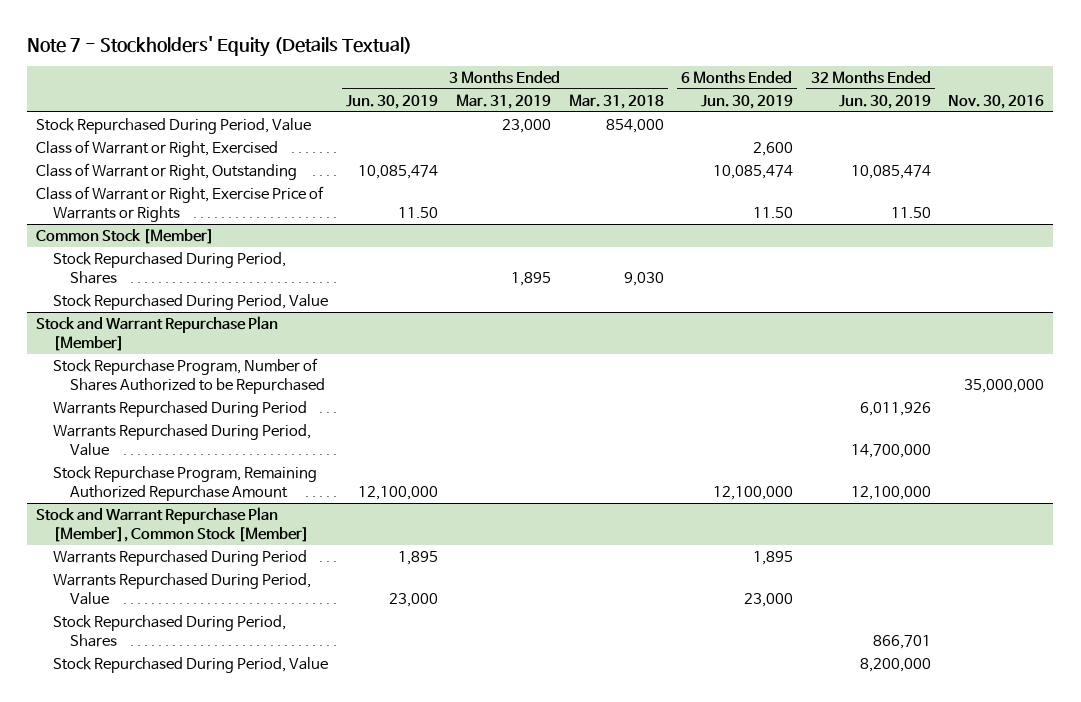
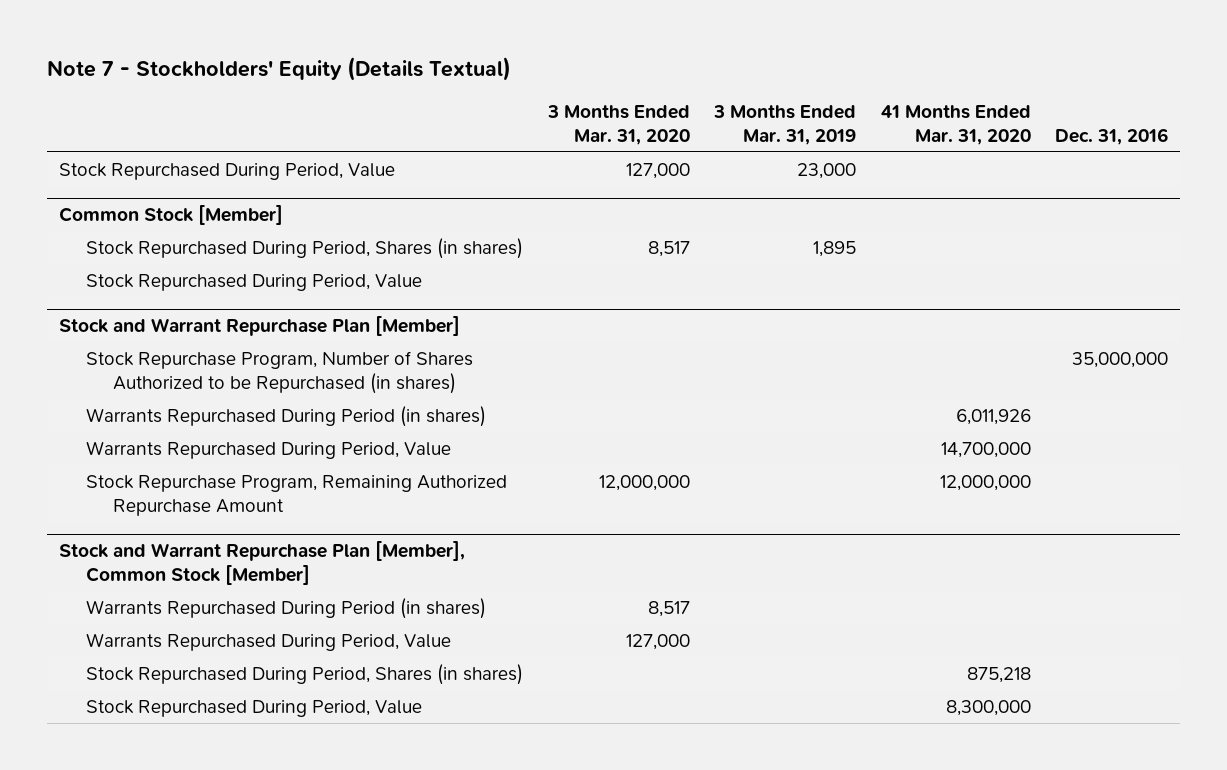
- | 3 Months Ended Jun. 30, 2019 | 3 Months Ended Mar. 31, 2019 | 3 Months Ended Mar. 31, 2018 | 6 Months Ended Jun. 30, 2019 | 32 Months Ended Jun. 30, 2019 | Nov. 30, 2016
+ | 3 Months Ended Mar. 31, 2020 | 3 Months Ended Mar. 31, 2019 | 41 Months Ended Mar. 31, 2020 | Dec. 31, 2016
- Class of Warrant or Right, Exercised | | | | 2,600 | |
- Class of Warrant or Right, Outstanding | 10,085,474 | | | 10,085,474 | 10,085,474 |
- Class of Warrant or Right, Exercise Price of Warrants or Rights | 11.50 | | | 11.50 | 11.50 |
@ Common Stock [Member]
- Stock Repurchased During Period, Shares | | 1,895 | 9,030 | | |
+ Stock Repurchased During Period, Shares (in shares) | 8,517 | 1,895 | |
@ Stock and Warrant Repurchase Plan [Member]
- Stock Repurchase Program, Number of Shares Authorized to be Repurchased | | | | | | 35,000,000
- Warrants Repurchased During Period | | | | | 6,011,926 |
+ Stock Repurchase Program, Number of Shares Authorized to be Repurchased (in shares) | | | | 35,000,000
+ Warrants Repurchased During Period (in shares) | | | 6,011,926 |
@ Stock and Warrant Repurchase Plan [Member], Common Stock [Member]
- Warrants Repurchased During Period | 1,895 | | | 1,895 | |
+ Warrants Repurchased During Period (in shares) | 8,517 | | |
- Stock Repurchased During Period, Shares | | | | | 866,701 |
+ Stock Repurchased During Period, Shares (in shares) | | | 875,218 |

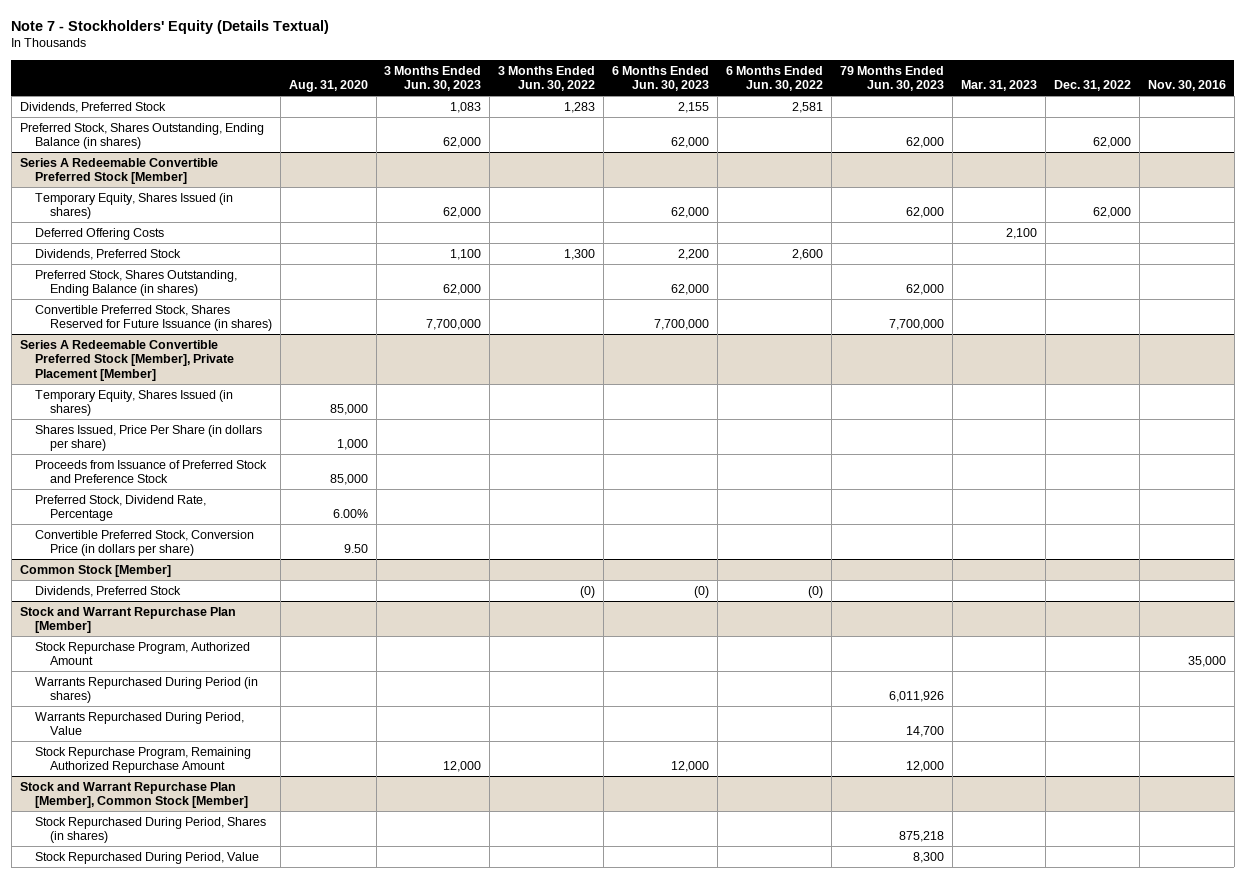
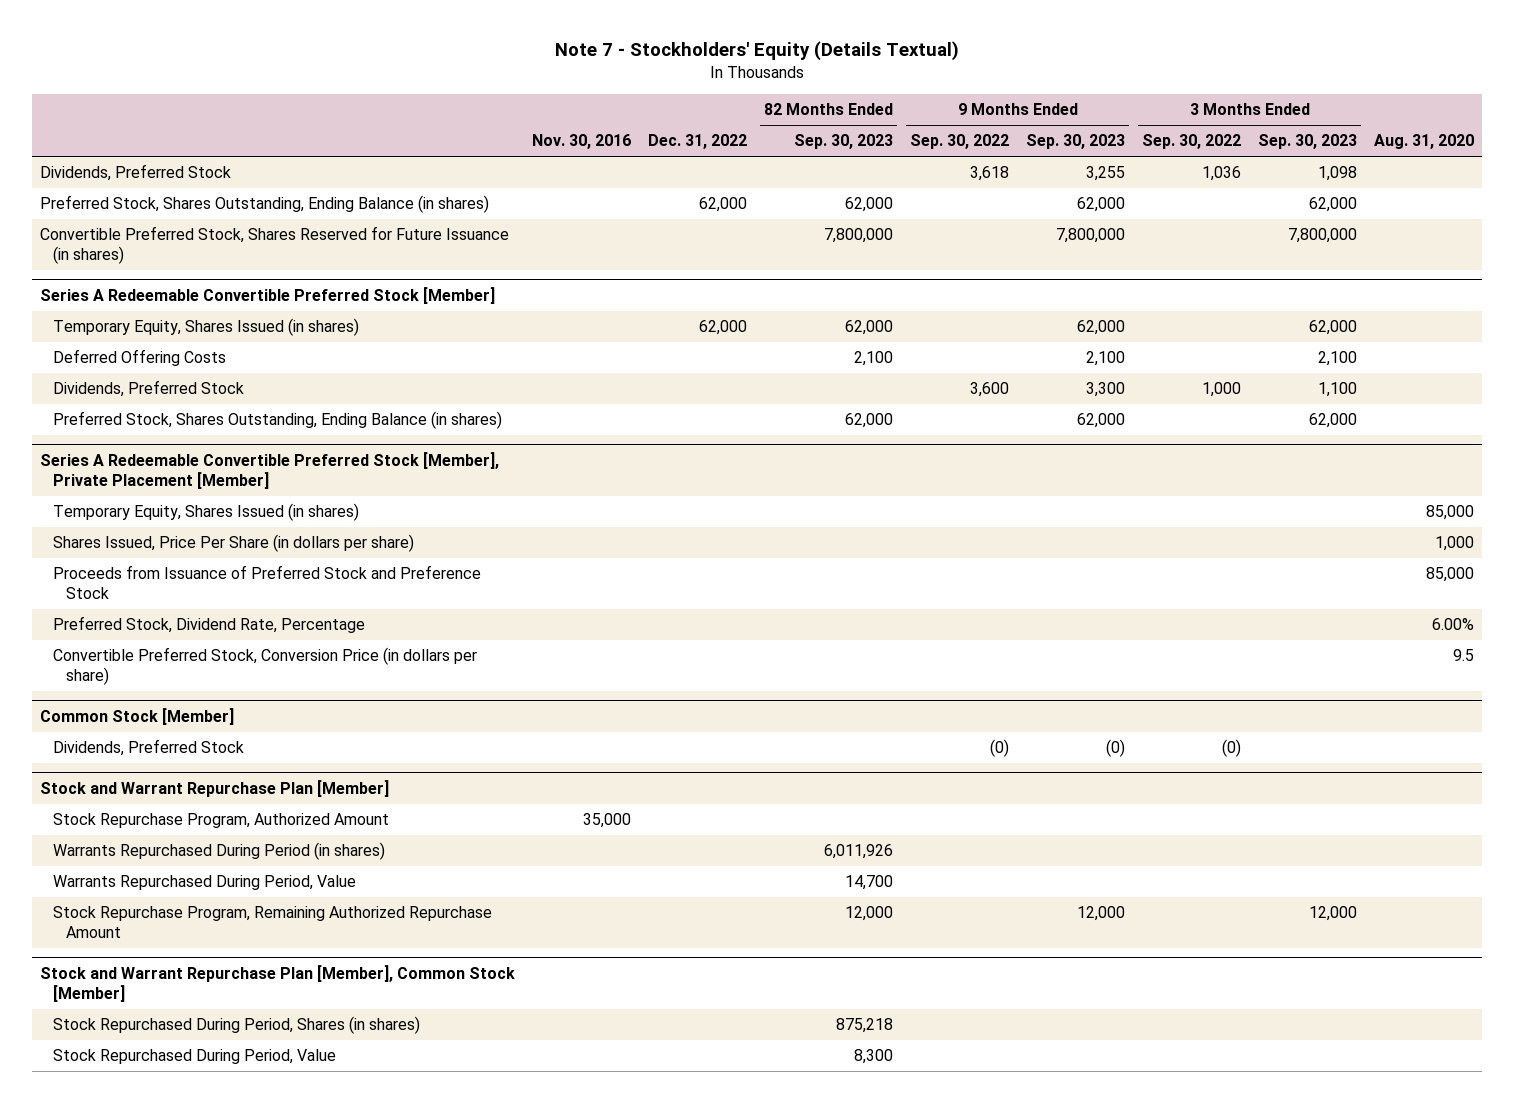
- | Aug. 31, 2020 | 3 Months Ended Jun. 30, 2023 | 3 Months Ended Jun. 30, 2022 | 6 Months Ended Jun. 30, 2023 | 6 Months Ended Jun. 30, 2022 | 79 Months Ended Jun. 30, 2023 | Mar. 31, 2023 | Dec. 31, 2022 | Nov. 30, 2016
+ | Nov. 30, 2016 | Dec. 31, 2022 | 82 Months Ended Sep. 30, 2023 | 9 Months Ended Sep. 30, 2022 | 9 Months Ended Sep. 30, 2023 | 3 Months Ended Sep. 30, 2022 | 3 Months Ended Sep. 30, 2023 | Aug. 31, 2020
+ Convertible Preferred Stock, Shares Reserved for Future Issuance (in shares) | | | 7,800,000 | | 7,800,000 | | 7,800,000 |
@ Series A Redeemable Convertible Preferred Stock [Member]
- Convertible Preferred Stock, Shares Reserved for Future Issuance (in shares) | | 7,700,000 | | 7,700,000 | | 7,700,000 | | |
@ Series A Redeemable Convertible Preferred Stock [Member], Private Placement [Member]
- Convertible Preferred Stock, Conversion Price (in dollars per share) | 9.50 | | | | | | | |
+ Convertible Preferred Stock, Conversion Price (in dollars per share) | | | | | | | | 9.5

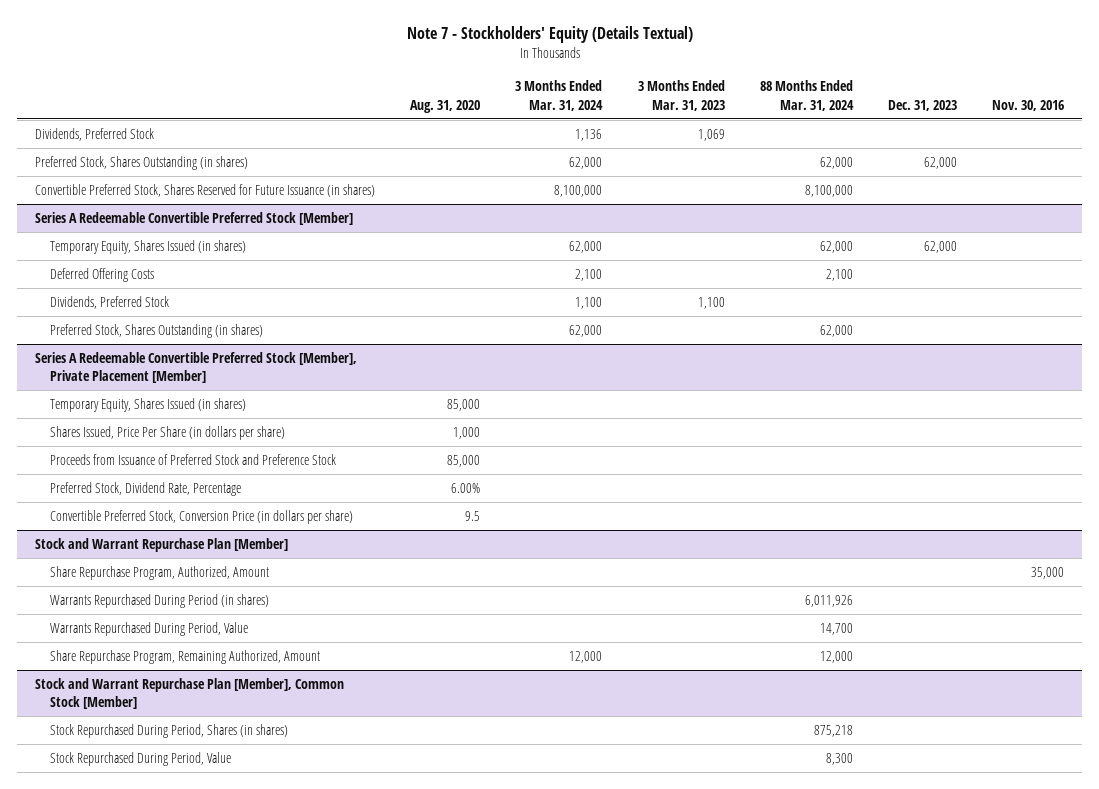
- | Nov. 30, 2016 | Dec. 31, 2022 | 82 Months Ended Sep. 30, 2023 | 9 Months Ended Sep. 30, 2022 | 9 Months Ended Sep. 30, 2023 | 3 Months Ended Sep. 30, 2022 | 3 Months Ended Sep. 30, 2023 | Aug. 31, 2020
+ | Aug. 31, 2020 | 3 Months Ended Mar. 31, 2024 | 3 Months Ended Mar. 31, 2023 | 88 Months Ended Mar. 31, 2024 | Dec. 31, 2023 | Nov. 30, 2016
- Preferred Stock, Shares Outstanding, Ending Balance (in shares) | | 62,000 | 62,000 | | 62,000 | | 62,000 |
+ Preferred Stock, Shares Outstanding (in shares) | | 62,000 | | 62,000 | 62,000 |
@ Series A Redeemable Convertible Preferred Stock [Member]
- Preferred Stock, Shares Outstanding, Ending Balance (in shares) | | | 62,000 | | 62,000 | | 62,000 |
+ Preferred Stock, Shares Outstanding (in shares) | | 62,000 | | 62,000 | |
- Common Stock [Member]
- Dividends, Preferred Stock | | | | (0) | (0) | (0) | |
@ Stock and Warrant Repurchase Plan [Member]
- Stock Repurchase Program, Authorized Amount | 35,000 | | | | | | |
+ Share Repurchase Program, Authorized, Amount | | | | | | 35,000
- Stock Repurchase Program, Remaining Authorized Repurchase Amount | | | 12,000 | | 12,000 | | 12,000 |
+ Share Repurchase Program, Remaining Authorized, Amount | | 12,000 | | 12,000 | |

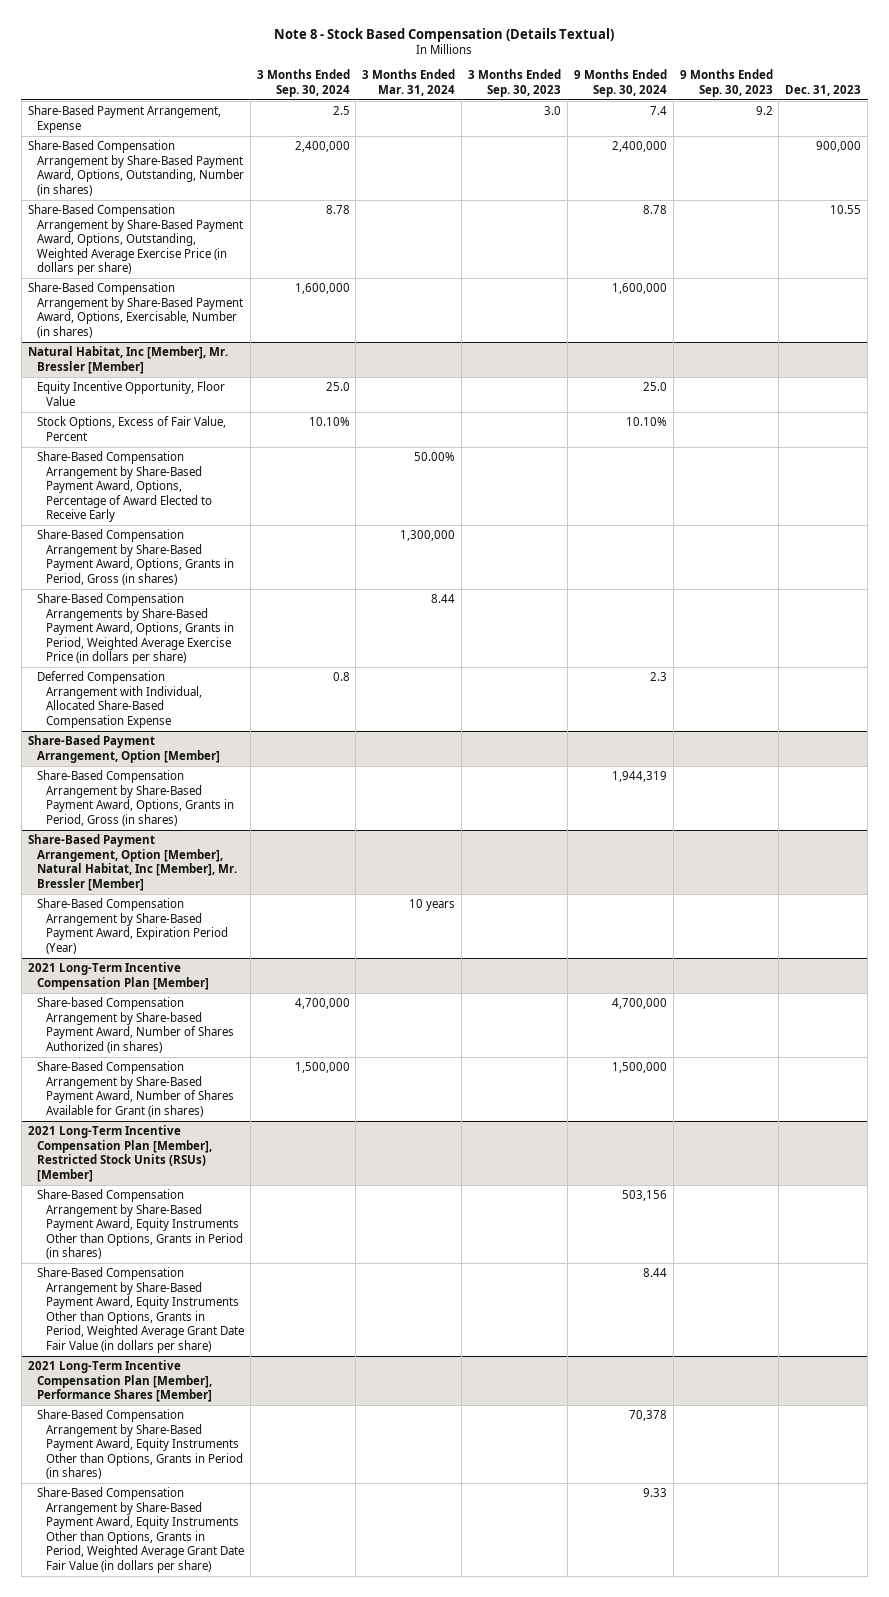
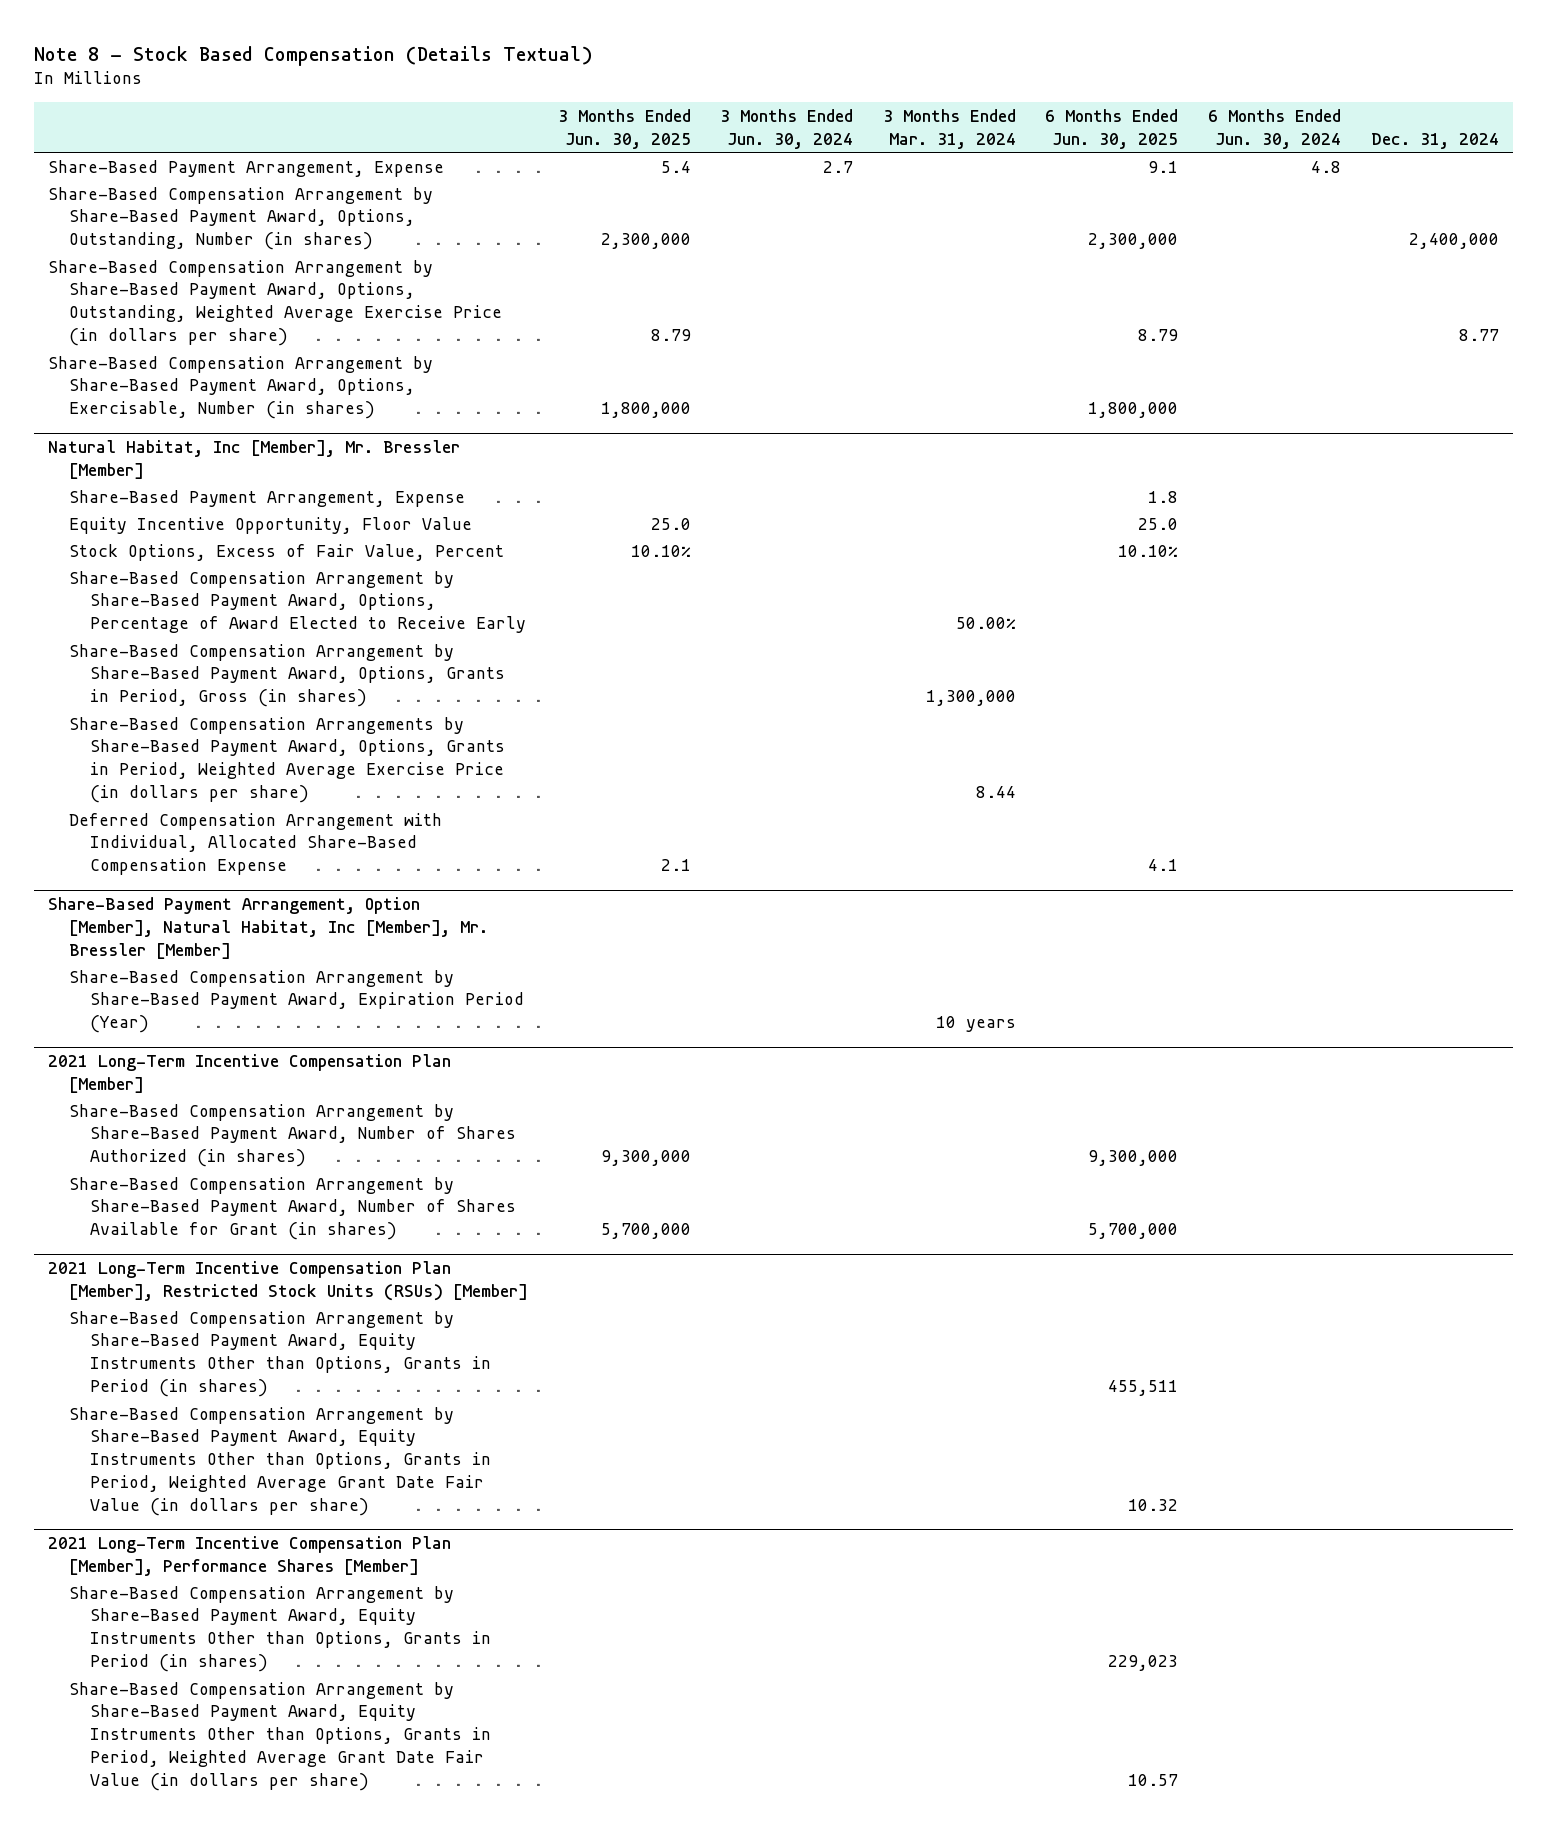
- | 3 Months Ended Sep. 30, 2024 | 3 Months Ended Mar. 31, 2024 | 3 Months Ended Sep. 30, 2023 | 9 Months Ended Sep. 30, 2024 | 9 Months Ended Sep. 30, 2023 | Dec. 31, 2023
+ | 3 Months Ended Jun. 30, 2025 | 3 Months Ended Jun. 30, 2024 | 3 Months Ended Mar. 31, 2024 | 6 Months Ended Jun. 30, 2025 | 6 Months Ended Jun. 30, 2024 | Dec. 31, 2024
@ Natural Habitat, Inc [Member], Mr. Bressler [Member]
+ Share-Based Payment Arrangement, Expense | | | | 1.8 | |
- Share-Based Payment Arrangement, Option [Member]
- Share-Based Compensation Arrangement by Share-Based Payment Award, Options, Grants in Period, Gross (in shares) | | | | 1,944,319 | |
@ 2021 Long-Term Incentive Compensation Plan [Member]
- Share-based Compensation Arrangement by Share-based Payment Award, Number of Shares Authorized (in shares) | 4,700,000 | | | 4,700,000 | |
+ Share-Based Compensation Arrangement by Share-Based Payment Award, Number of Shares Authorized (in shares) | 9,300,000 | | | 9,300,000 | |

